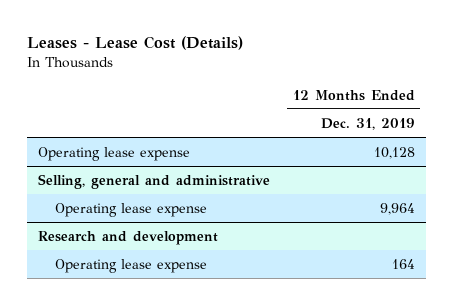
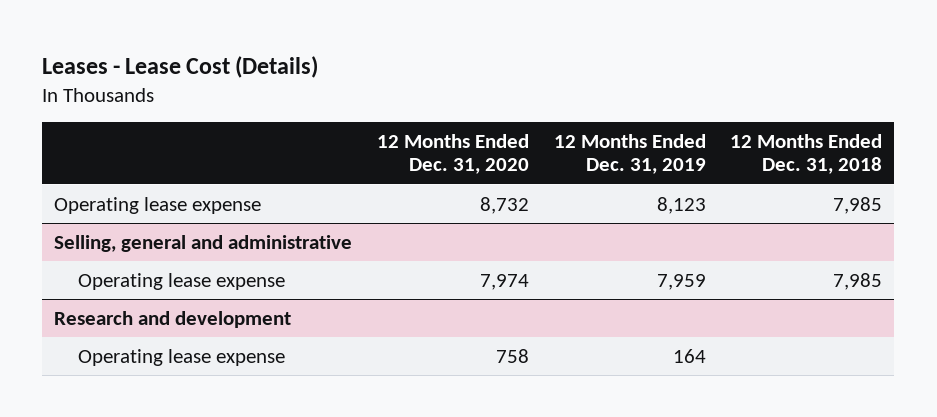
- | 12 Months Ended Dec. 31, 2019
+ | 12 Months Ended Dec. 31, 2020 | 12 Months Ended Dec. 31, 2019 | 12 Months Ended Dec. 31, 2018
- Operating lease expense | 10,128
+ Operating lease expense | 8,732 | 8,123 | 7,985
@ Selling, general and administrative
- Operating lease expense | 9,964
+ Operating lease expense | 7,974 | 7,959 | 7,985

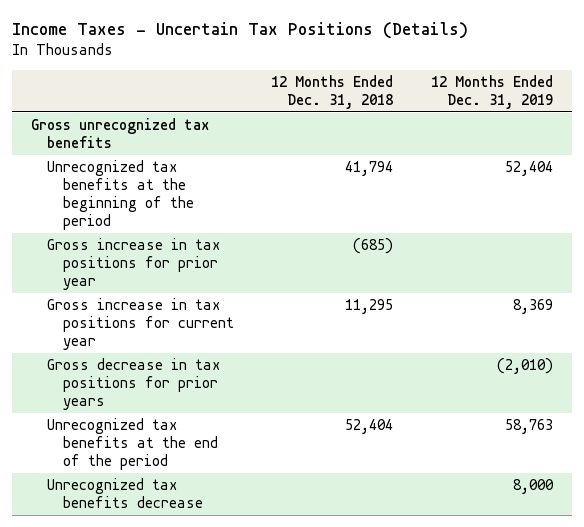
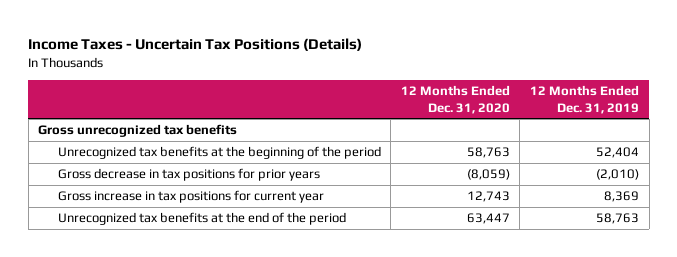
- | 12 Months Ended Dec. 31, 2018 | 12 Months Ended Dec. 31, 2019
+ | 12 Months Ended Dec. 31, 2020 | 12 Months Ended Dec. 31, 2019
- Gross increase in tax positions for prior year | (685) |
moved down: Gross increase in tax positions for current year | 12,743 | 8,369
- Unrecognized tax benefits decrease | | 8,000

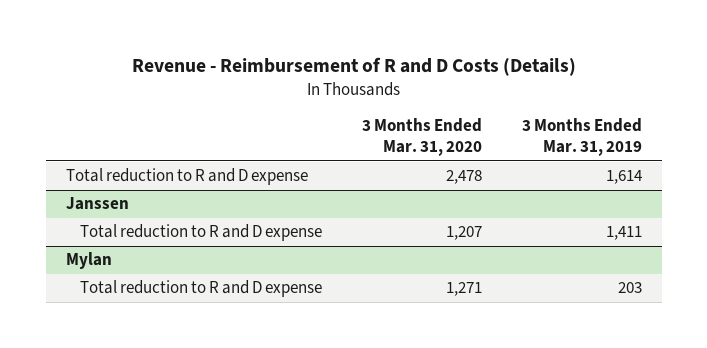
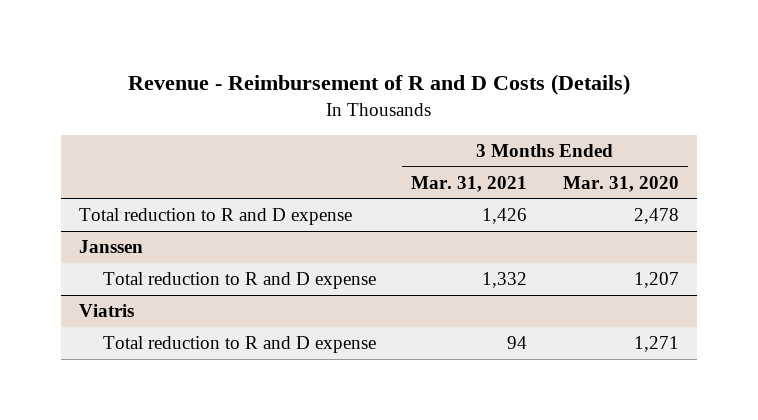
- | 3 Months Ended Mar. 31, 2020 | 3 Months Ended Mar. 31, 2019
+ | 3 Months Ended Mar. 31, 2021 | 3 Months Ended Mar. 31, 2020
- Mylan
+ Viatris

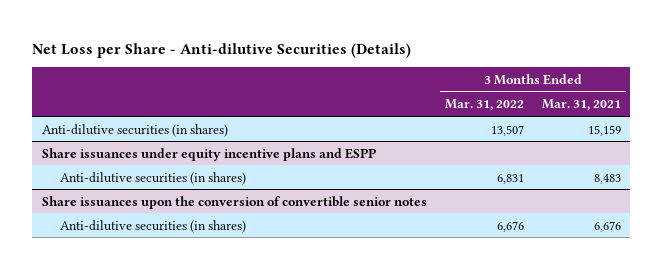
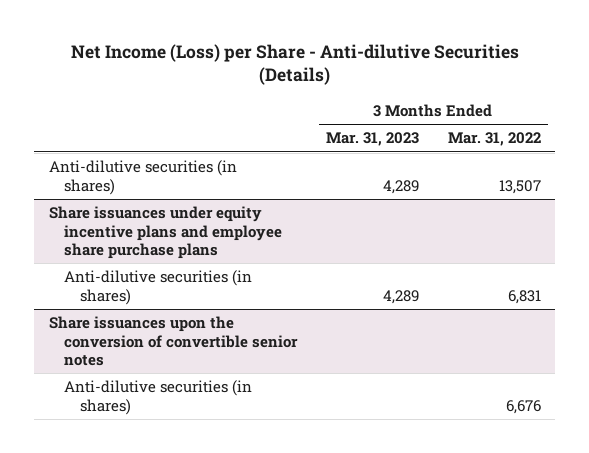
- Net Loss per Share - Anti-dilutive Securities (Details)
+ Net Income (Loss) per Share - Anti-dilutive Securities (Details)
- | 3 Months Ended Mar. 31, 2022 | 3 Months Ended Mar. 31, 2021
+ | 3 Months Ended Mar. 31, 2023 | 3 Months Ended Mar. 31, 2022
- Share issuances under equity incentive plans and ESPP
+ Share issuances under equity incentive plans and employee share purchase plans

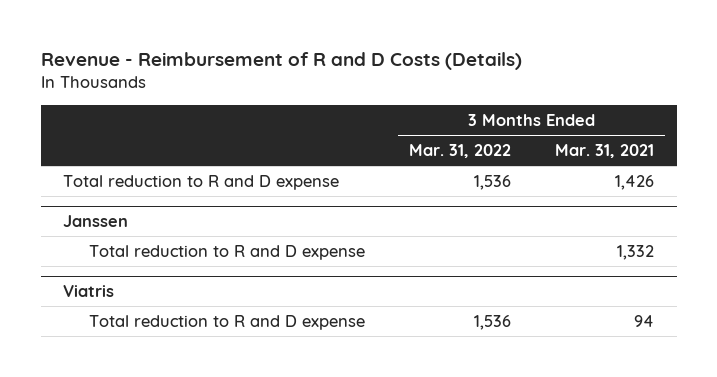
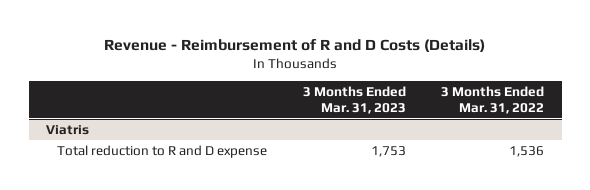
- | 3 Months Ended Mar. 31, 2022 | 3 Months Ended Mar. 31, 2021
+ | 3 Months Ended Mar. 31, 2023 | 3 Months Ended Mar. 31, 2022
- Total reduction to R and D expense | 1,536 | 1,426
- Janssen
- Total reduction to R and D expense | | 1,332

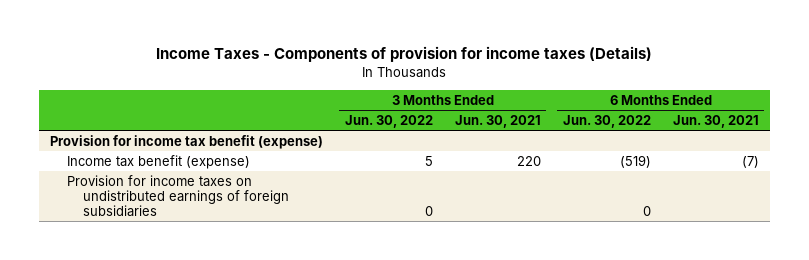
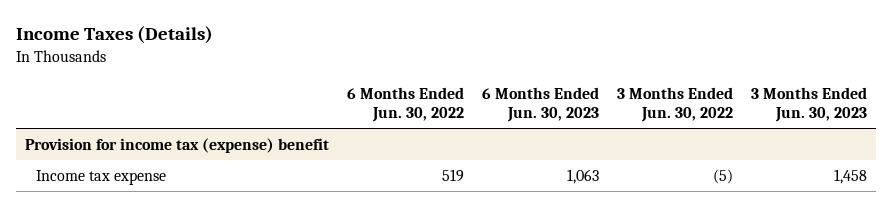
- Income Taxes - Components of provision for income taxes (Details)
+ Income Taxes (Details)
- | 3 Months Ended Jun. 30, 2022 | 3 Months Ended Jun. 30, 2021 | 6 Months Ended Jun. 30, 2022 | 6 Months Ended Jun. 30, 2021
+ | 6 Months Ended Jun. 30, 2022 | 6 Months Ended Jun. 30, 2023 | 3 Months Ended Jun. 30, 2022 | 3 Months Ended Jun. 30, 2023
- Provision for income tax benefit (expense)
- Income tax benefit (expense) | 5 | 220 | (519) | (7)
- Provision for income taxes on undistributed earnings of foreign subsidiaries | 0 | | 0 |
+ Provision for income tax (expense) benefit
+ Income tax expense | 519 | 1,063 | (5) | 1,458

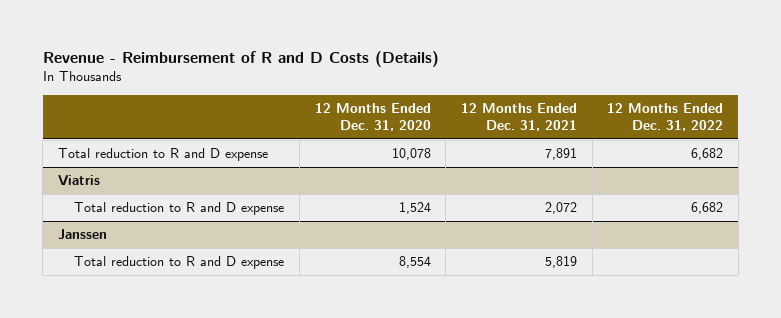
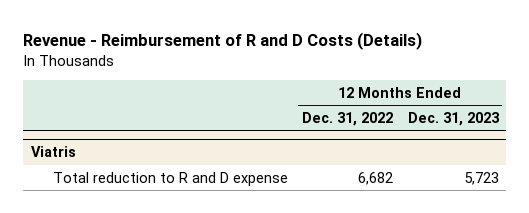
- | 12 Months Ended Dec. 31, 2020 | 12 Months Ended Dec. 31, 2021 | 12 Months Ended Dec. 31, 2022
+ | 12 Months Ended Dec. 31, 2022 | 12 Months Ended Dec. 31, 2023
- Total reduction to R and D expense | 10,078 | 7,891 | 6,682
- Janssen
- Total reduction to R and D expense | 8,554 | 5,819 |

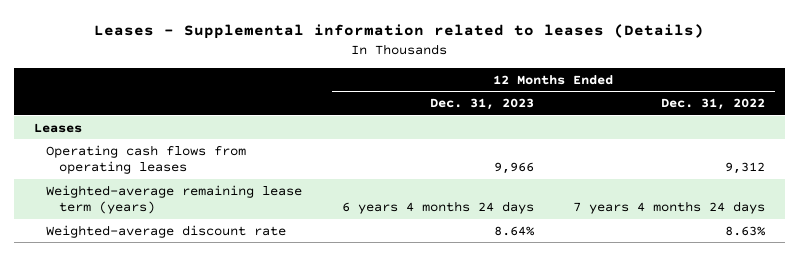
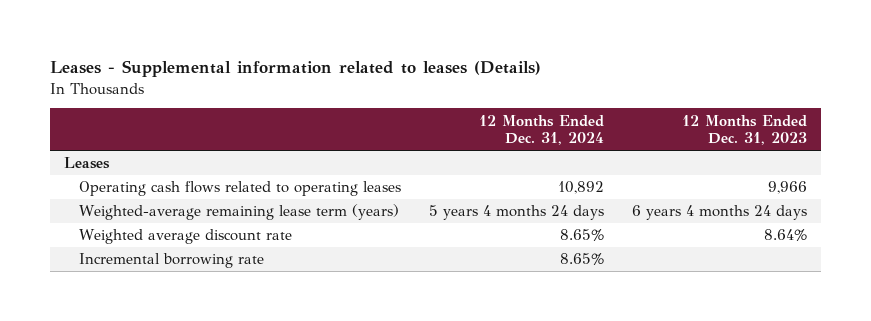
- | 12 Months Ended Dec. 31, 2023 | 12 Months Ended Dec. 31, 2022
+ | 12 Months Ended Dec. 31, 2024 | 12 Months Ended Dec. 31, 2023
- Operating cash flows from operating leases | 9,966 | 9,312
+ Operating cash flows related to operating leases | 10,892 | 9,966
- Weighted-average discount rate | 8.64% | 8.63%
+ Weighted average discount rate | 8.65% | 8.64%
+ Incremental borrowing rate | 8.65% |

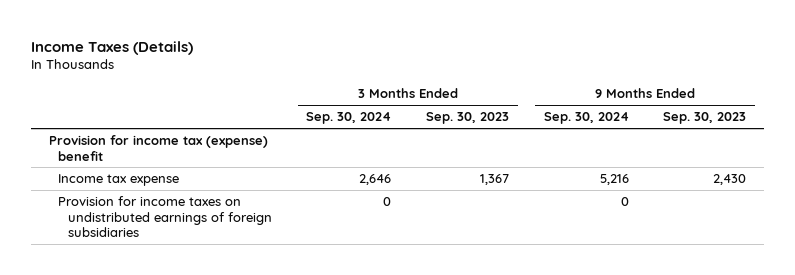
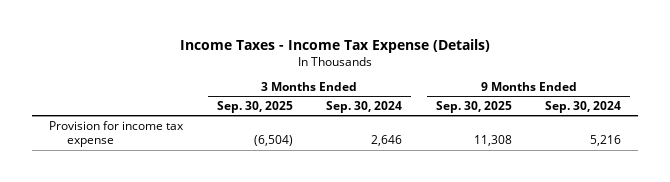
- Income Taxes (Details)
+ Income Taxes - Income Tax Expense (Details)
- | 3 Months Ended Sep. 30, 2024 | 3 Months Ended Sep. 30, 2023 | 9 Months Ended Sep. 30, 2024 | 9 Months Ended Sep. 30, 2023
+ | 3 Months Ended Sep. 30, 2025 | 3 Months Ended Sep. 30, 2024 | 9 Months Ended Sep. 30, 2025 | 9 Months Ended Sep. 30, 2024
- Provision for income tax (expense) benefit
- Income tax expense | 2,646 | 1,367 | 5,216 | 2,430
- Provision for income taxes on undistributed earnings of foreign subsidiaries | 0 | | 0 |
+ Provision for income tax expense | (6,504) | 2,646 | 11,308 | 5,216

